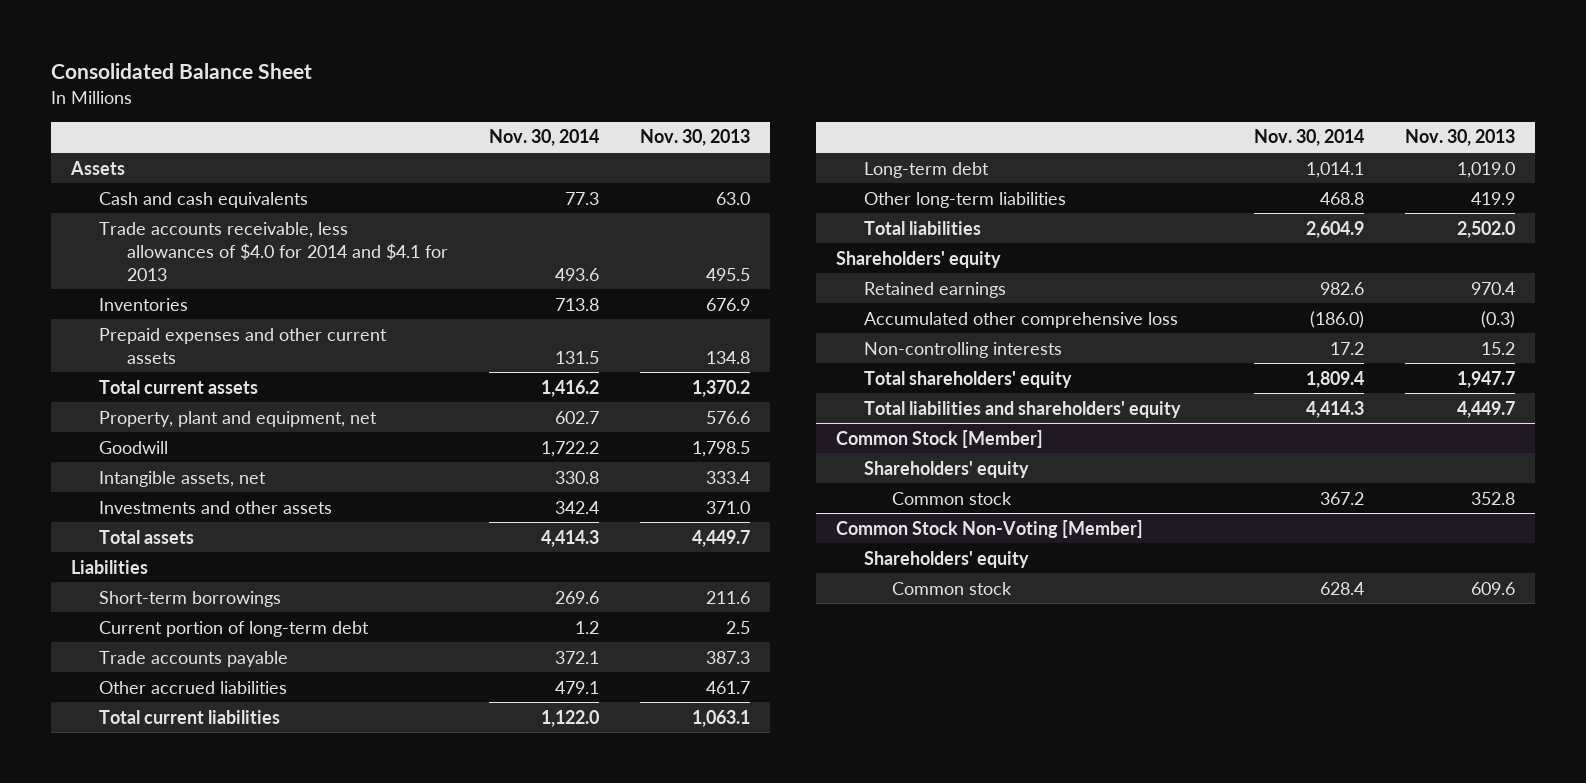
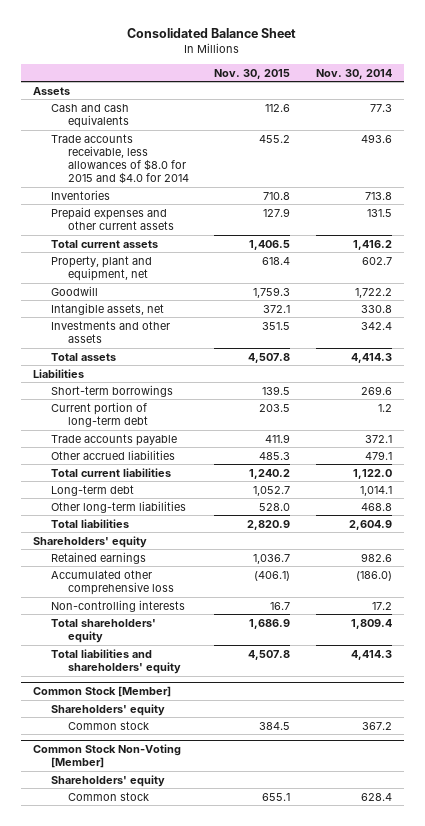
- | Nov. 30, 2014 | Nov. 30, 2013
+ | Nov. 30, 2015 | Nov. 30, 2014
- Trade accounts receivable, less allowances of $4.0 for 2014 and $4.1 for 2013 | 493.6 | 495.5
+ Trade accounts receivable, less allowances of $8.0 for 2015 and $4.0 for 2014 | 455.2 | 493.6

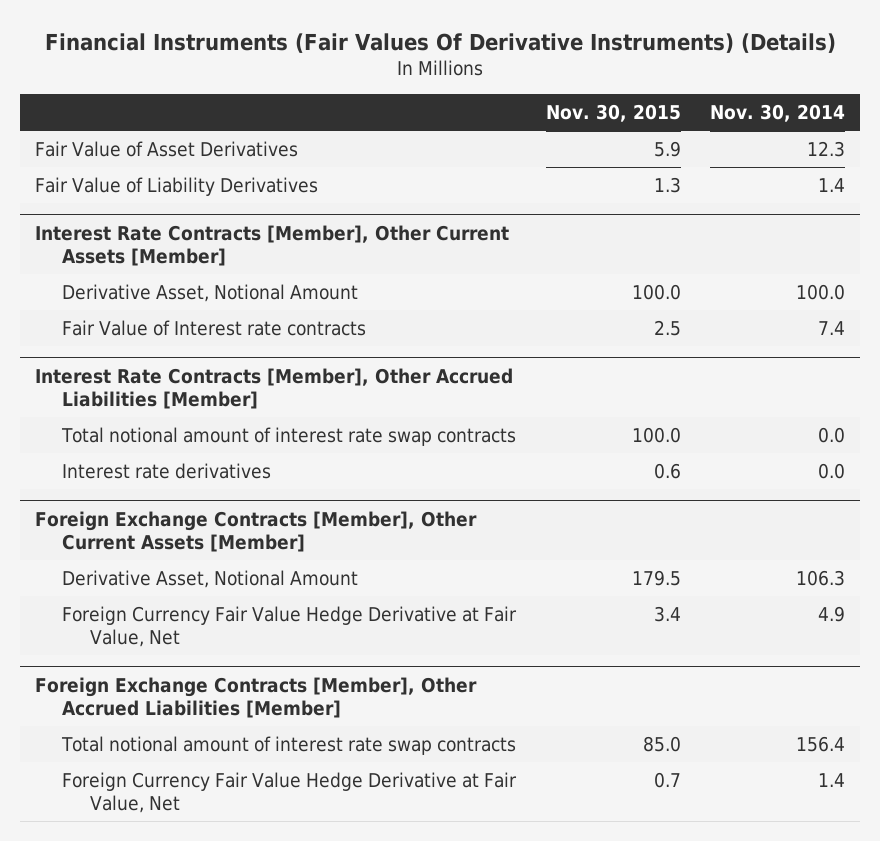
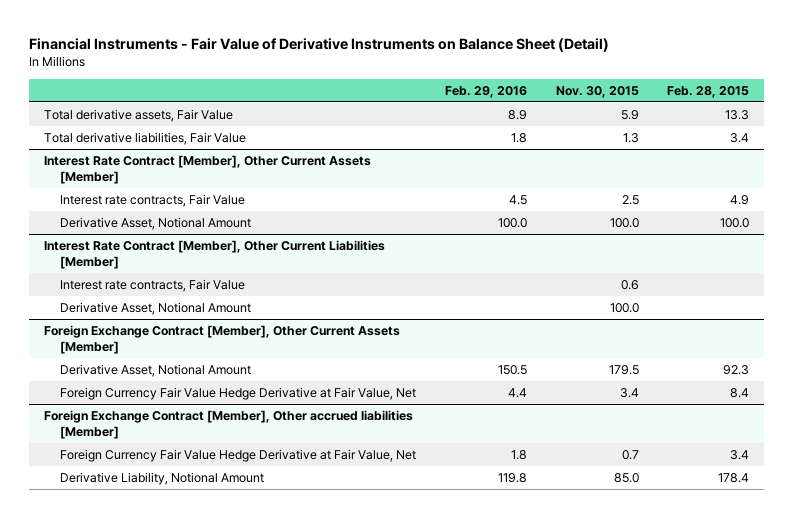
- Financial Instruments (Fair Values Of Derivative Instruments) (Details)
+ Financial Instruments - Fair Value of Derivative Instruments on Balance Sheet (Detail)
- | Nov. 30, 2015 | Nov. 30, 2014
+ | Feb. 29, 2016 | Nov. 30, 2015 | Feb. 28, 2015
- Fair Value of Asset Derivatives | 5.9 | 12.3
- Fair Value of Liability Derivatives | 1.3 | 1.4
- Interest Rate Contracts [Member], Other Current Assets [Member]
+ Total derivative assets, Fair Value | 8.9 | 5.9 | 13.3
+ Total derivative liabilities, Fair Value | 1.8 | 1.3 | 3.4
+ Interest Rate Contract [Member], Other Current Assets [Member]
+ Interest rate contracts, Fair Value | 4.5 | 2.5 | 4.9
- Fair Value of Interest rate contracts | 2.5 | 7.4
- Interest Rate Contracts [Member], Other Accrued Liabilities [Member]
- Total notional amount of interest rate swap contracts | 100.0 | 0.0
- Interest rate derivatives | 0.6 | 0.0
- Foreign Exchange Contracts [Member], Other Current Assets [Member]
+ Interest Rate Contract [Member], Other Current Liabilities [Member]
+ Interest rate contracts, Fair Value | | 0.6 |
+ Derivative Asset, Notional Amount | | 100.0 |
+ Foreign Exchange Contract [Member], Other Current Assets [Member]
- Foreign Exchange Contracts [Member], Other Accrued Liabilities [Member]
- Total notional amount of interest rate swap contracts | 85.0 | 156.4
+ Foreign Exchange Contract [Member], Other accrued liabilities [Member]
+ Derivative Liability, Notional Amount | 119.8 | 85.0 | 178.4

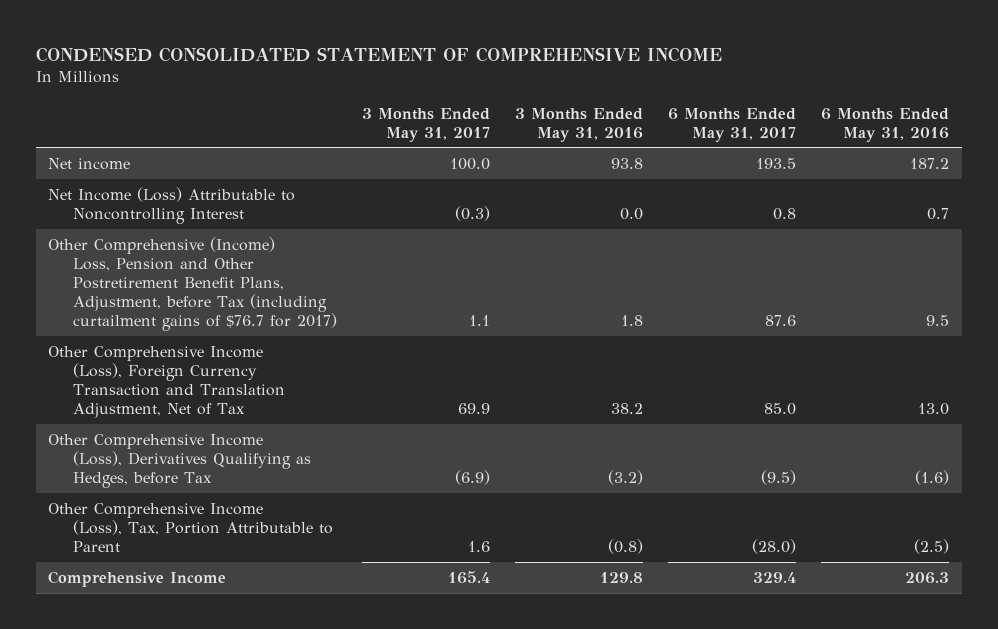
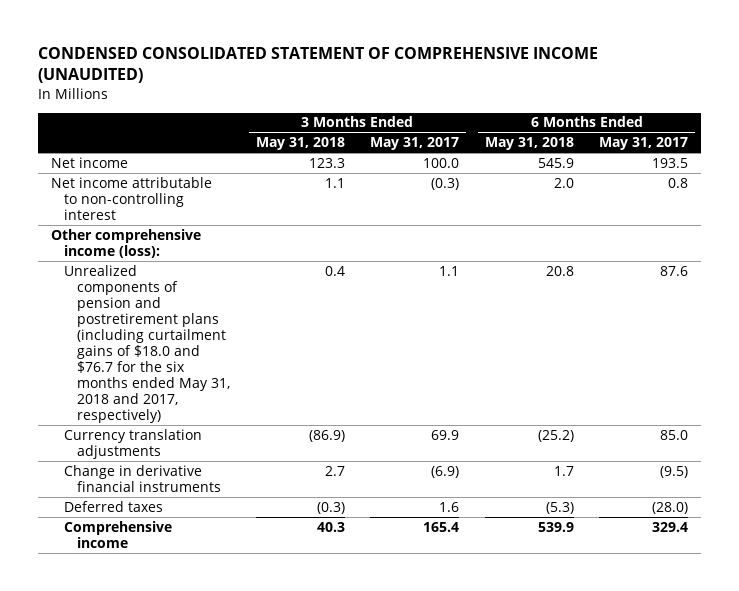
- CONDENSED CONSOLIDATED STATEMENT OF COMPREHENSIVE INCOME
+ CONDENSED CONSOLIDATED STATEMENT OF COMPREHENSIVE INCOME (UNAUDITED)
- | 3 Months Ended May 31, 2017 | 3 Months Ended May 31, 2016 | 6 Months Ended May 31, 2017 | 6 Months Ended May 31, 2016
+ | 3 Months Ended May 31, 2018 | 3 Months Ended May 31, 2017 | 6 Months Ended May 31, 2018 | 6 Months Ended May 31, 2017
- Net Income (Loss) Attributable to Noncontrolling Interest | (0.3) | 0.0 | 0.8 | 0.7
- Other Comprehensive (Income) Loss, Pension and Other Postretirement Benefit Plans, Adjustment, before Tax (including curtailment gains of $76.7 for 2017) | 1.1 | 1.8 | 87.6 | 9.5
- Other Comprehensive Income (Loss), Foreign Currency Transaction and Translation Adjustment, Net of Tax | 69.9 | 38.2 | 85.0 | 13.0
- Other Comprehensive Income (Loss), Derivatives Qualifying as Hedges, before Tax | (6.9) | (3.2) | (9.5) | (1.6)
- Other Comprehensive Income (Loss), Tax, Portion Attributable to Parent | 1.6 | (0.8) | (28.0) | (2.5)
- Comprehensive Income | 165.4 | 129.8 | 329.4 | 206.3
+ Net income attributable to non-controlling interest | 1.1 | (0.3) | 2.0 | 0.8
+ Other comprehensive income (loss):
+ Unrealized components of pension and postretirement plans (including curtailment gains of $18.0 and $76.7 for the six months ended May 31, 2018 and 2017, respectively) | 0.4 | 1.1 | 20.8 | 87.6
+ Currency translation adjustments | (86.9) | 69.9 | (25.2) | 85.0
+ Change in derivative financial instruments | 2.7 | (6.9) | 1.7 | (9.5)
+ Deferred taxes | (0.3) | 1.6 | (5.3) | (28.0)
+ Comprehensive income | 40.3 | 165.4 | 539.9 | 329.4

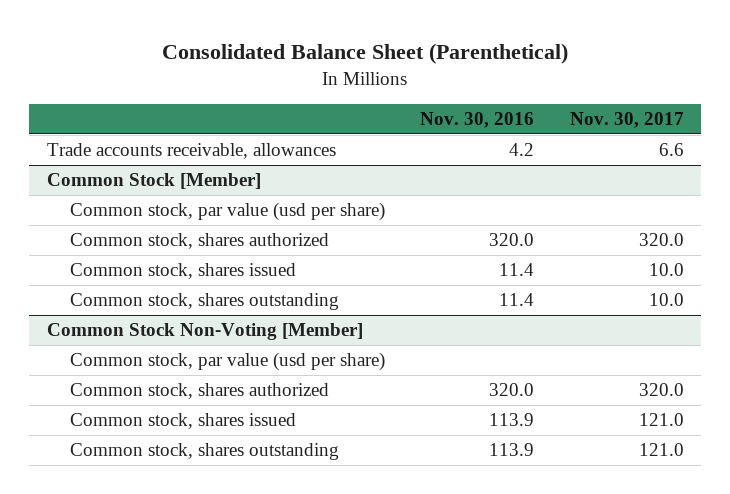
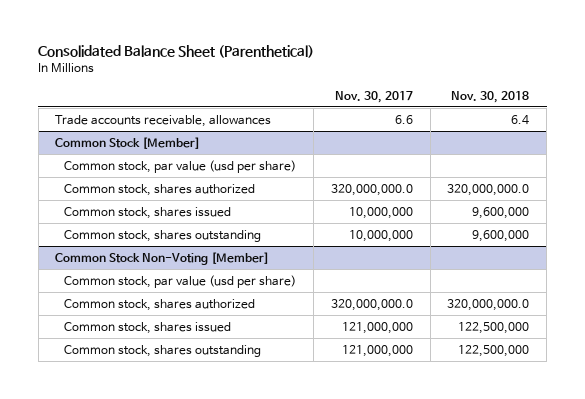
- | Nov. 30, 2016 | Nov. 30, 2017
+ | Nov. 30, 2017 | Nov. 30, 2018
@ Common Stock [Member]
- Common stock, shares authorized | 320.0 | 320.0
- Common stock, shares issued | 11.4 | 10.0
- Common stock, shares outstanding | 11.4 | 10.0
+ Common stock, shares authorized | 320,000,000.0 | 320,000,000.0
+ Common stock, shares issued | 10,000,000 | 9,600,000
+ Common stock, shares outstanding | 10,000,000 | 9,600,000
@ Common Stock Non-Voting [Member]
- Common stock, shares authorized | 320.0 | 320.0
- Common stock, shares issued | 113.9 | 121.0
- Common stock, shares outstanding | 113.9 | 121.0
+ Common stock, shares authorized | 320,000,000.0 | 320,000,000.0
+ Common stock, shares issued | 121,000,000 | 122,500,000
+ Common stock, shares outstanding | 121,000,000 | 122,500,000

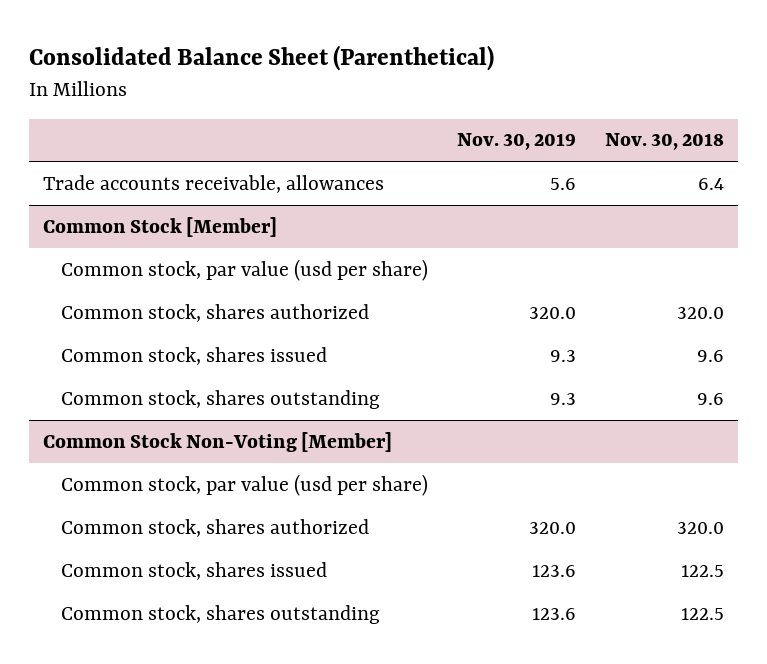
- | Nov. 30, 2017 | Nov. 30, 2018
+ | Nov. 30, 2019 | Nov. 30, 2018
@ Common Stock [Member]
- Common stock, shares authorized | 320,000,000.0 | 320,000,000.0
- Common stock, shares issued | 10,000,000 | 9,600,000
- Common stock, shares outstanding | 10,000,000 | 9,600,000
+ Common stock, shares authorized | 320.0 | 320.0
+ Common stock, shares issued | 9.3 | 9.6
+ Common stock, shares outstanding | 9.3 | 9.6
@ Common Stock Non-Voting [Member]
- Common stock, shares authorized | 320,000,000.0 | 320,000,000.0
- Common stock, shares issued | 121,000,000 | 122,500,000
- Common stock, shares outstanding | 121,000,000 | 122,500,000
+ Common stock, shares authorized | 320.0 | 320.0
+ Common stock, shares issued | 123.6 | 122.5
+ Common stock, shares outstanding | 123.6 | 122.5

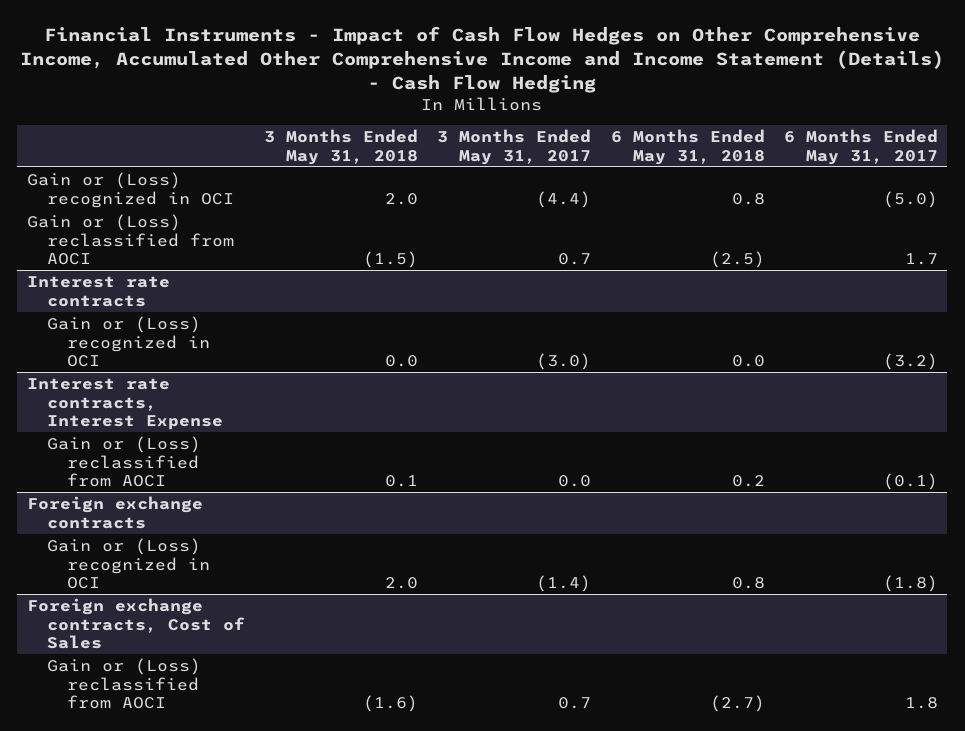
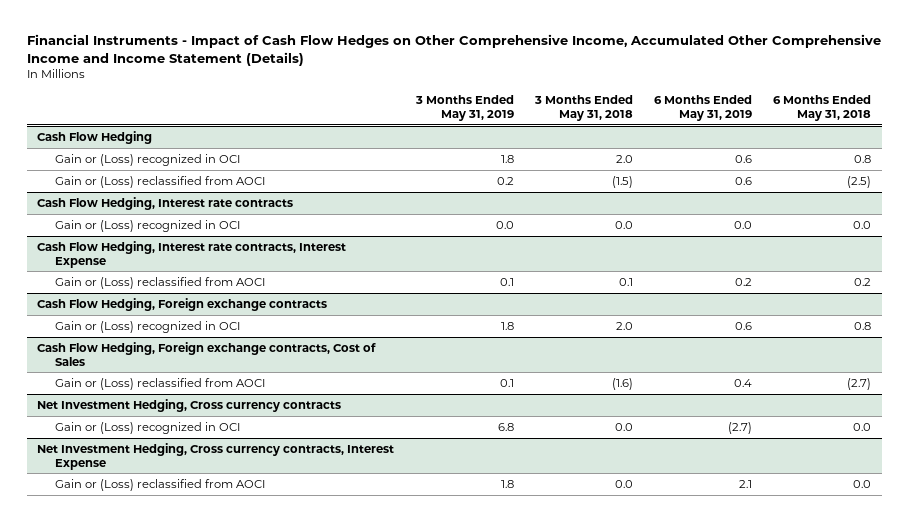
- Financial Instruments - Impact of Cash Flow Hedges on Other Comprehensive Income, Accumulated Other Comprehensive Income and Income Statement (Details) - Cash Flow Hedging
+ Financial Instruments - Impact of Cash Flow Hedges on Other Comprehensive Income, Accumulated Other Comprehensive Income and Income Statement (Details)
- | 3 Months Ended May 31, 2018 | 3 Months Ended May 31, 2017 | 6 Months Ended May 31, 2018 | 6 Months Ended May 31, 2017
+ | 3 Months Ended May 31, 2019 | 3 Months Ended May 31, 2018 | 6 Months Ended May 31, 2019 | 6 Months Ended May 31, 2018
+ Cash Flow Hedging
- Interest rate contracts
+ Cash Flow Hedging, Interest rate contracts
- Interest rate contracts, Interest Expense
+ Cash Flow Hedging, Interest rate contracts, Interest Expense
- Foreign exchange contracts
+ Cash Flow Hedging, Foreign exchange contracts
- Foreign exchange contracts, Cost of Sales
+ Cash Flow Hedging, Foreign exchange contracts, Cost of Sales
+ Net Investment Hedging, Cross currency contracts
+ Gain or (Loss) recognized in OCI | 6.8 | 0.0 | (2.7) | 0.0
+ Net Investment Hedging, Cross currency contracts, Interest Expense
+ Gain or (Loss) reclassified from AOCI | 1.8 | 0.0 | 2.1 | 0.0

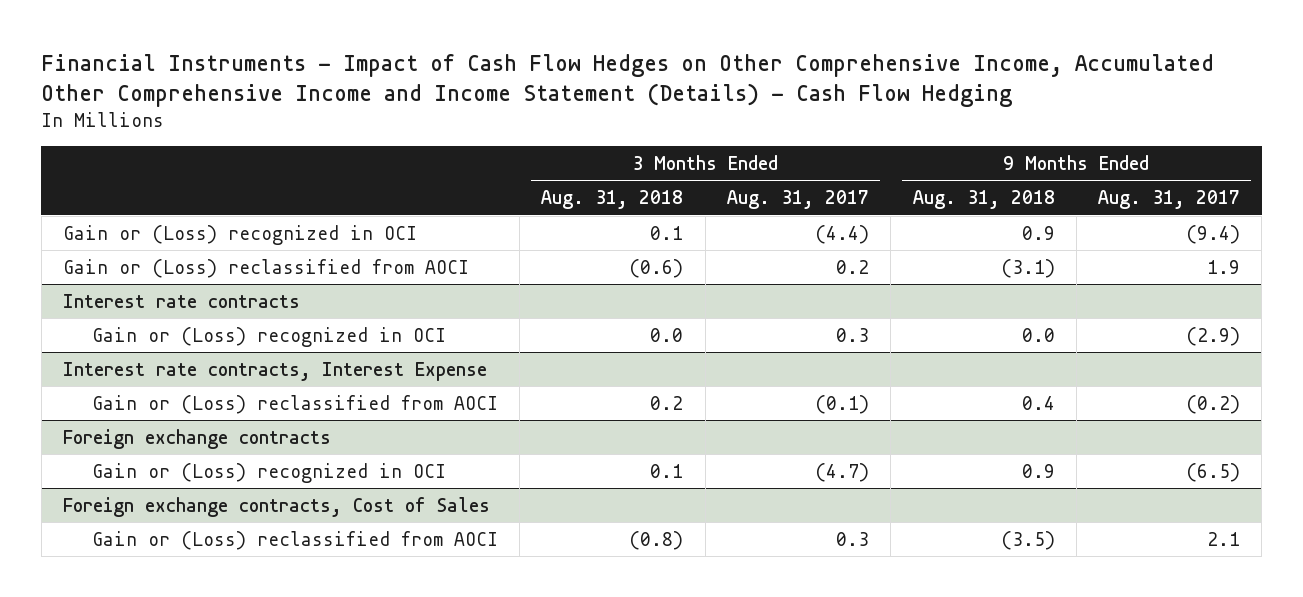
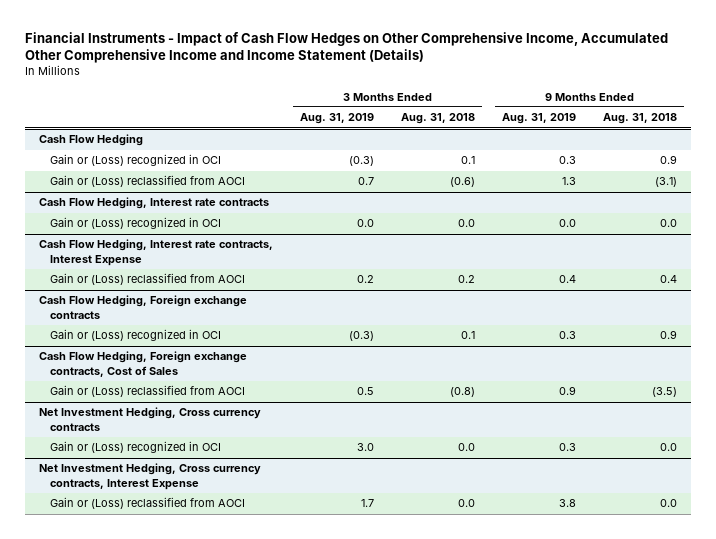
- Financial Instruments - Impact of Cash Flow Hedges on Other Comprehensive Income, Accumulated Other Comprehensive Income and Income Statement (Details) - Cash Flow Hedging
+ Financial Instruments - Impact of Cash Flow Hedges on Other Comprehensive Income, Accumulated Other Comprehensive Income and Income Statement (Details)
- | 3 Months Ended Aug. 31, 2018 | 3 Months Ended Aug. 31, 2017 | 9 Months Ended Aug. 31, 2018 | 9 Months Ended Aug. 31, 2017
+ | 3 Months Ended Aug. 31, 2019 | 3 Months Ended Aug. 31, 2018 | 9 Months Ended Aug. 31, 2019 | 9 Months Ended Aug. 31, 2018
+ Cash Flow Hedging
- Interest rate contracts
+ Cash Flow Hedging, Interest rate contracts
- Interest rate contracts, Interest Expense
+ Cash Flow Hedging, Interest rate contracts, Interest Expense
- Foreign exchange contracts
+ Cash Flow Hedging, Foreign exchange contracts
- Foreign exchange contracts, Cost of Sales
+ Cash Flow Hedging, Foreign exchange contracts, Cost of Sales
+ Net Investment Hedging, Cross currency contracts
+ Gain or (Loss) recognized in OCI | 3.0 | 0.0 | 0.3 | 0.0
+ Net Investment Hedging, Cross currency contracts, Interest Expense
+ Gain or (Loss) reclassified from AOCI | 1.7 | 0.0 | 3.8 | 0.0

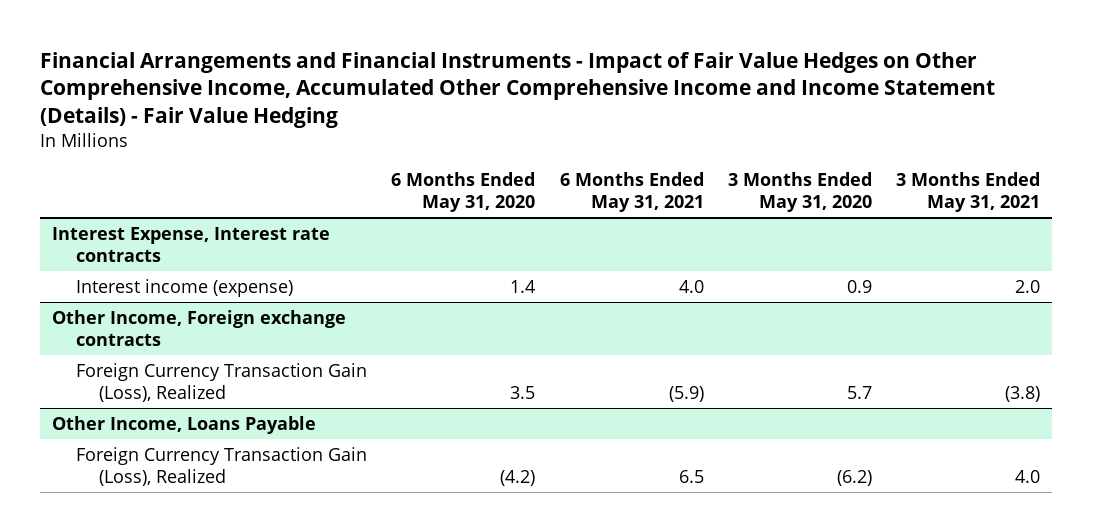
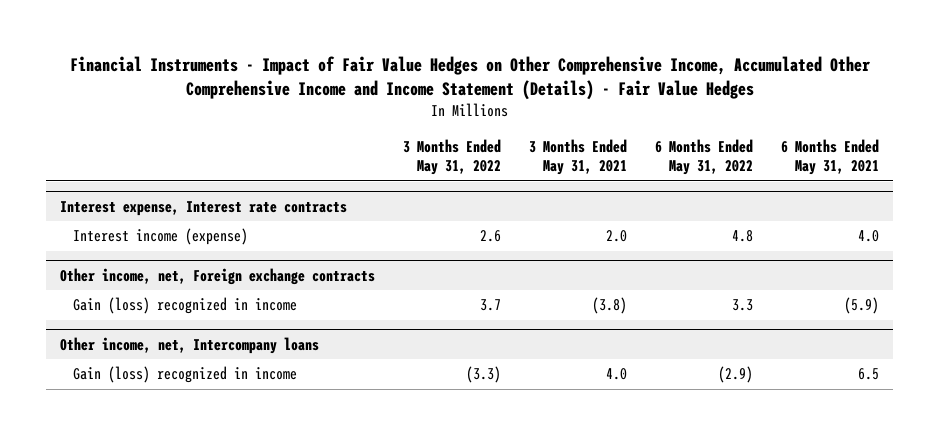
- Financial Arrangements and Financial Instruments - Impact of Fair Value Hedges on Other Comprehensive Income, Accumulated Other Comprehensive Income and Income Statement (Details) - Fair Value Hedging
+ Financial Instruments - Impact of Fair Value Hedges on Other Comprehensive Income, Accumulated Other Comprehensive Income and Income Statement (Details) - Fair Value Hedges
- | 6 Months Ended May 31, 2020 | 6 Months Ended May 31, 2021 | 3 Months Ended May 31, 2020 | 3 Months Ended May 31, 2021
+ | 3 Months Ended May 31, 2022 | 3 Months Ended May 31, 2021 | 6 Months Ended May 31, 2022 | 6 Months Ended May 31, 2021
- Interest Expense, Interest rate contracts
+ Interest expense, Interest rate contracts
- Other Income, Foreign exchange contracts
- Foreign Currency Transaction Gain (Loss), Realized | 3.5 | (5.9) | 5.7 | (3.8)
- Other Income, Loans Payable
- Foreign Currency Transaction Gain (Loss), Realized | (4.2) | 6.5 | (6.2) | 4.0
+ Other income, net, Foreign exchange contracts
+ Gain (loss) recognized in income | 3.7 | (3.8) | 3.3 | (5.9)
+ Other income, net, Intercompany loans
+ Gain (loss) recognized in income | (3.3) | 4.0 | (2.9) | 6.5

